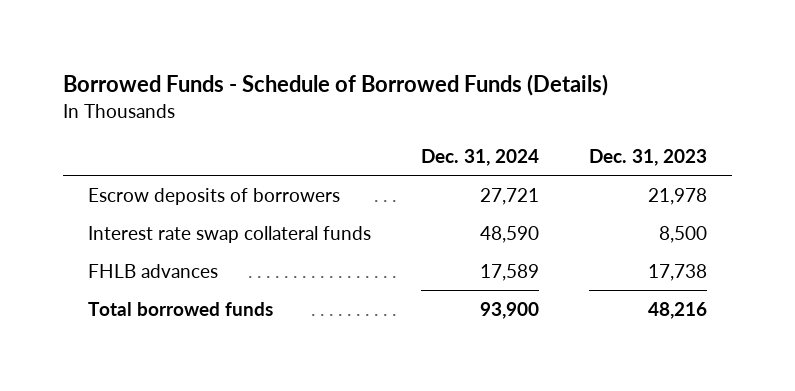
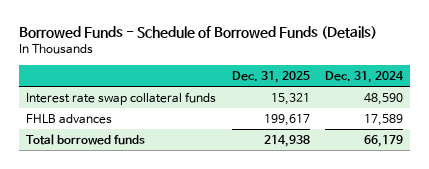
- | Dec. 31, 2024 | Dec. 31, 2023
+ | Dec. 31, 2025 | Dec. 31, 2024
- Escrow deposits of borrowers | 27,721 | 21,978
- Total borrowed funds | 93,900 | 48,216
+ Total borrowed funds | 214,938 | 66,179

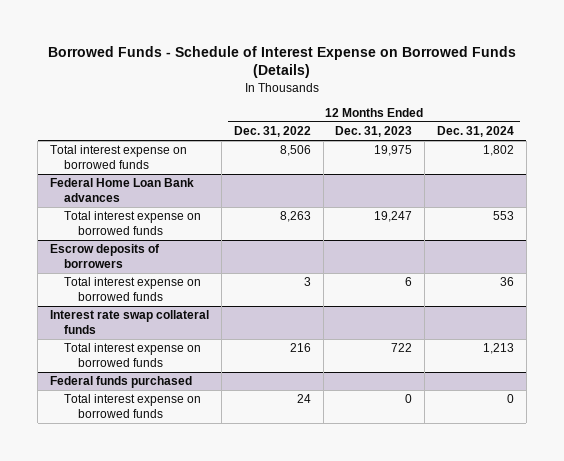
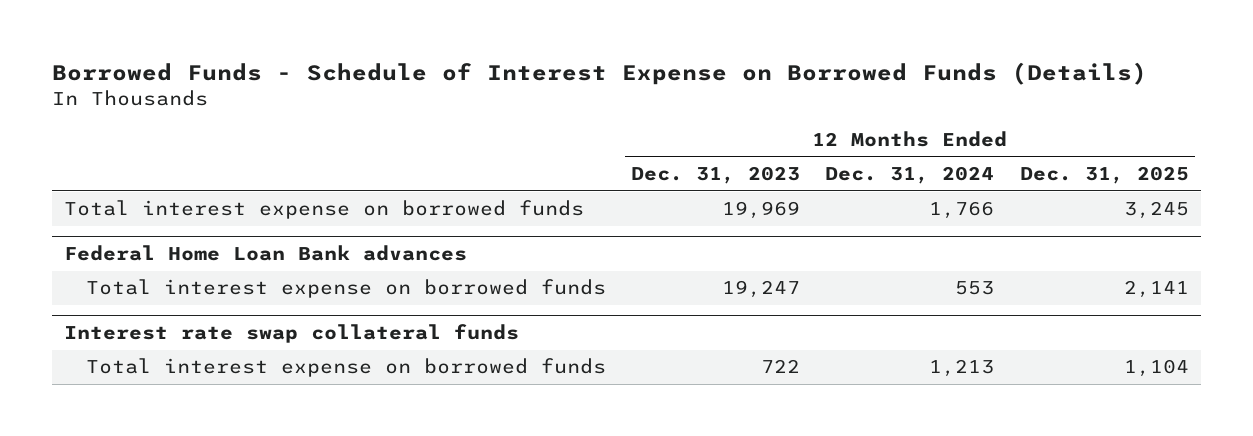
- | 12 Months Ended Dec. 31, 2022 | 12 Months Ended Dec. 31, 2023 | 12 Months Ended Dec. 31, 2024
+ | 12 Months Ended Dec. 31, 2023 | 12 Months Ended Dec. 31, 2024 | 12 Months Ended Dec. 31, 2025
- Total interest expense on borrowed funds | 8,506 | 19,975 | 1,802
+ Total interest expense on borrowed funds | 19,969 | 1,766 | 3,245
- Escrow deposits of borrowers
- Total interest expense on borrowed funds | 3 | 6 | 36
- Federal funds purchased
- Total interest expense on borrowed funds | 24 | 0 | 0

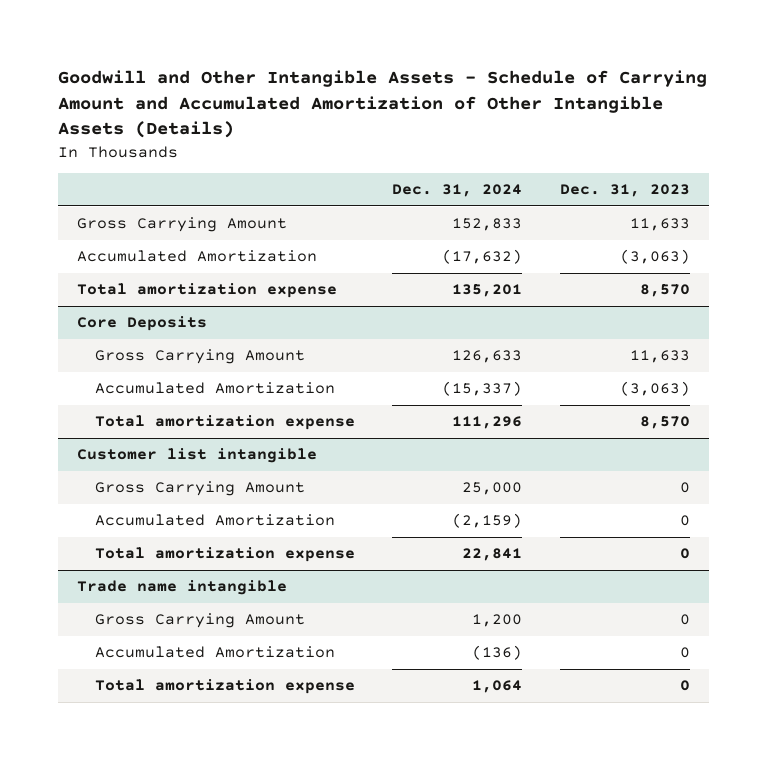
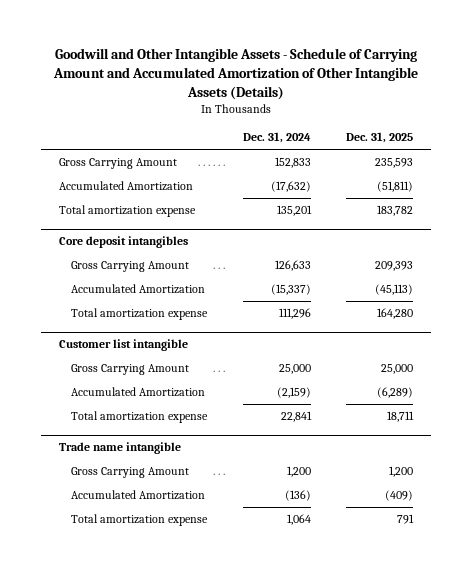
- | Dec. 31, 2024 | Dec. 31, 2023
+ | Dec. 31, 2024 | Dec. 31, 2025
- Core Deposits
+ Core deposit intangibles

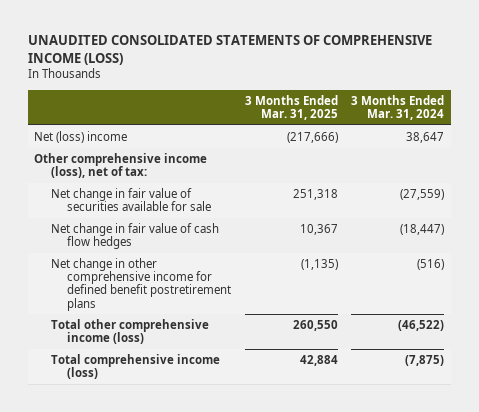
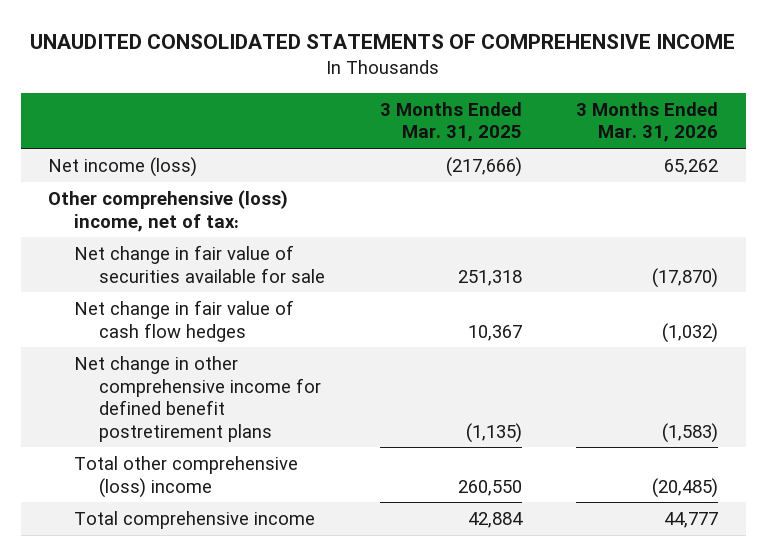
- UNAUDITED CONSOLIDATED STATEMENTS OF COMPREHENSIVE INCOME (LOSS)
+ UNAUDITED CONSOLIDATED STATEMENTS OF COMPREHENSIVE INCOME
- | 3 Months Ended Mar. 31, 2025 | 3 Months Ended Mar. 31, 2024
+ | 3 Months Ended Mar. 31, 2025 | 3 Months Ended Mar. 31, 2026
- Net (loss) income | (217,666) | 38,647
- Other comprehensive income (loss), net of tax:
+ Net income (loss) | (217,666) | 65,262
+ Other comprehensive (loss) income, net of tax:
- Total other comprehensive income (loss) | 260,550 | (46,522)
- Total comprehensive income (loss) | 42,884 | (7,875)
+ Total other comprehensive (loss) income | 260,550 | (20,485)
+ Total comprehensive income | 42,884 | 44,777

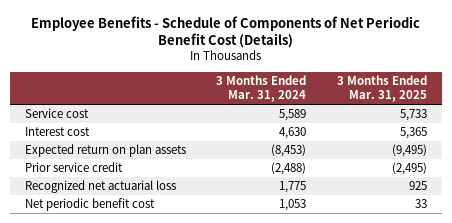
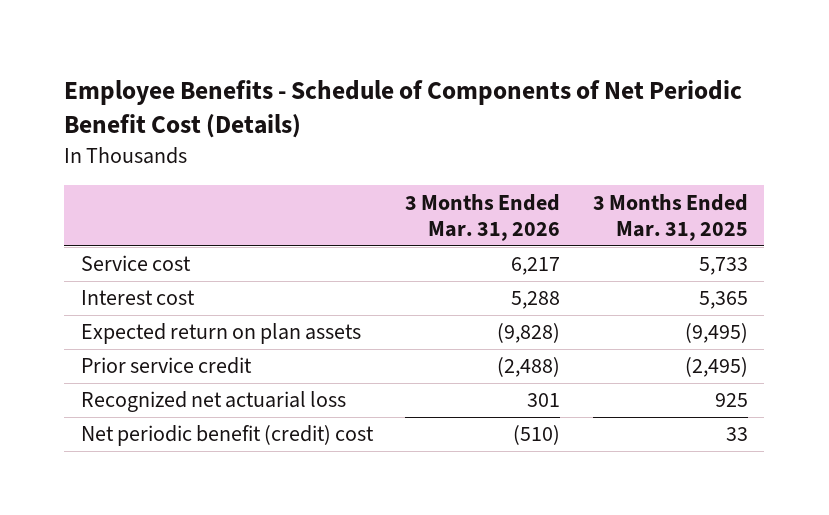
- | 3 Months Ended Mar. 31, 2024 | 3 Months Ended Mar. 31, 2025
+ | 3 Months Ended Mar. 31, 2026 | 3 Months Ended Mar. 31, 2025
- Net periodic benefit cost | 1,053 | 33
+ Net periodic benefit (credit) cost | (510) | 33

